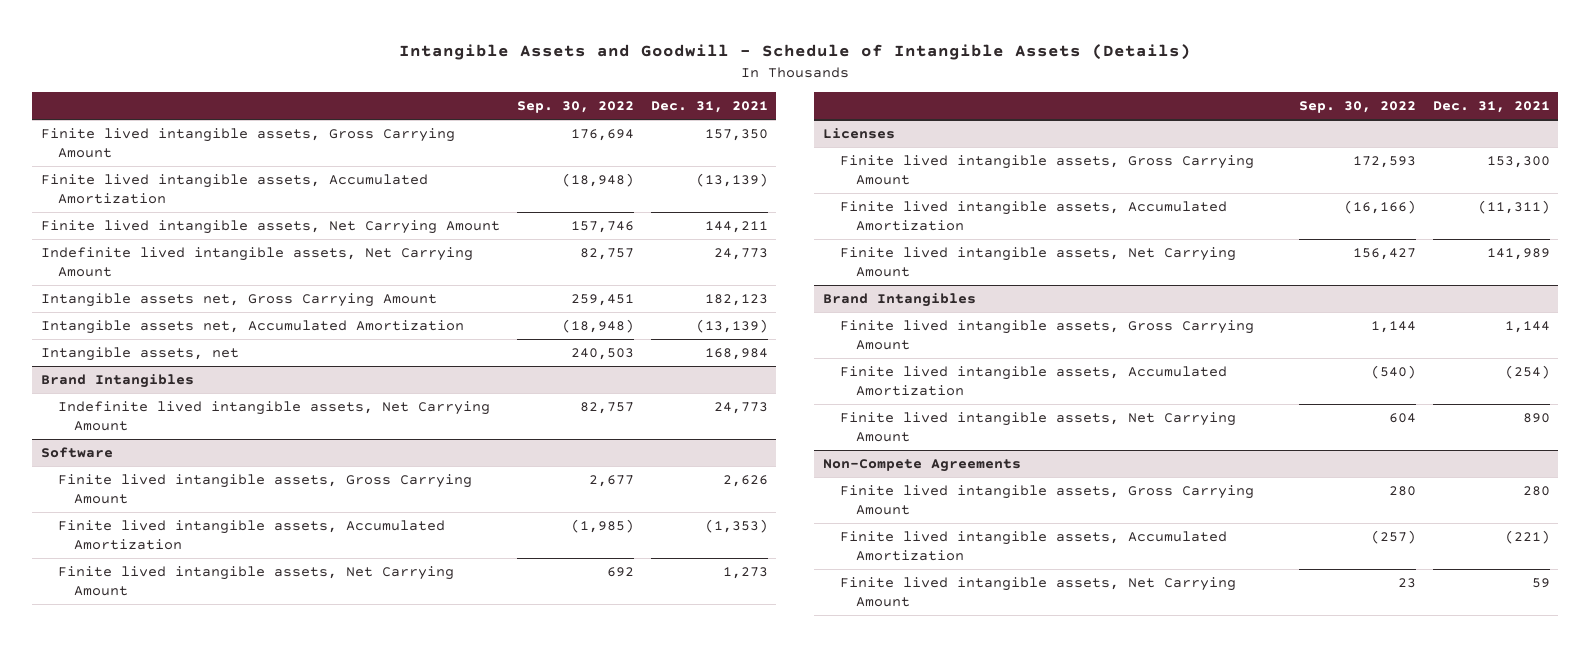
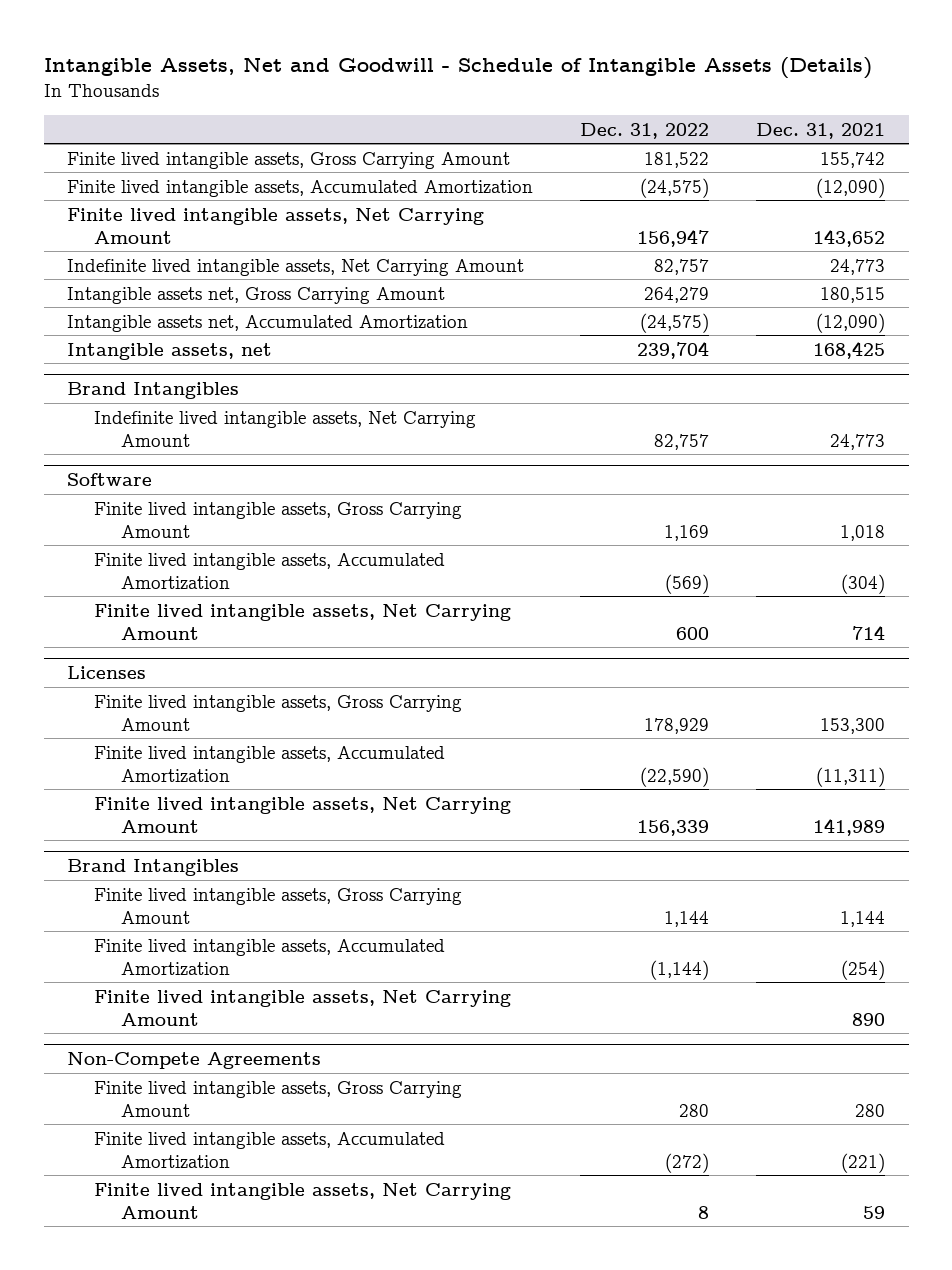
- Intangible Assets and Goodwill - Schedule of Intangible Assets (Details)
+ Intangible Assets, Net and Goodwill - Schedule of Intangible Assets (Details)
- | Sep. 30, 2022 | Dec. 31, 2021
+ | Dec. 31, 2022 | Dec. 31, 2021
- Finite lived intangible assets, Gross Carrying Amount | 176,694 | 157,350
- Finite lived intangible assets, Accumulated Amortization | (18,948) | (13,139)
- Finite lived intangible assets, Net Carrying Amount | 157,746 | 144,211
+ Finite lived intangible assets, Gross Carrying Amount | 181,522 | 155,742
+ Finite lived intangible assets, Accumulated Amortization | (24,575) | (12,090)
+ Finite lived intangible assets, Net Carrying Amount | 156,947 | 143,652
- Intangible assets net, Gross Carrying Amount | 259,451 | 182,123
- Intangible assets net, Accumulated Amortization | (18,948) | (13,139)
- Intangible assets, net | 240,503 | 168,984
+ Intangible assets net, Gross Carrying Amount | 264,279 | 180,515
+ Intangible assets net, Accumulated Amortization | (24,575) | (12,090)
+ Intangible assets, net | 239,704 | 168,425
@ Software
- Finite lived intangible assets, Gross Carrying Amount | 2,677 | 2,626
- Finite lived intangible assets, Accumulated Amortization | (1,985) | (1,353)
- Finite lived intangible assets, Net Carrying Amount | 692 | 1,273
+ Finite lived intangible assets, Gross Carrying Amount | 1,169 | 1,018
+ Finite lived intangible assets, Accumulated Amortization | (569) | (304)
+ Finite lived intangible assets, Net Carrying Amount | 600 | 714

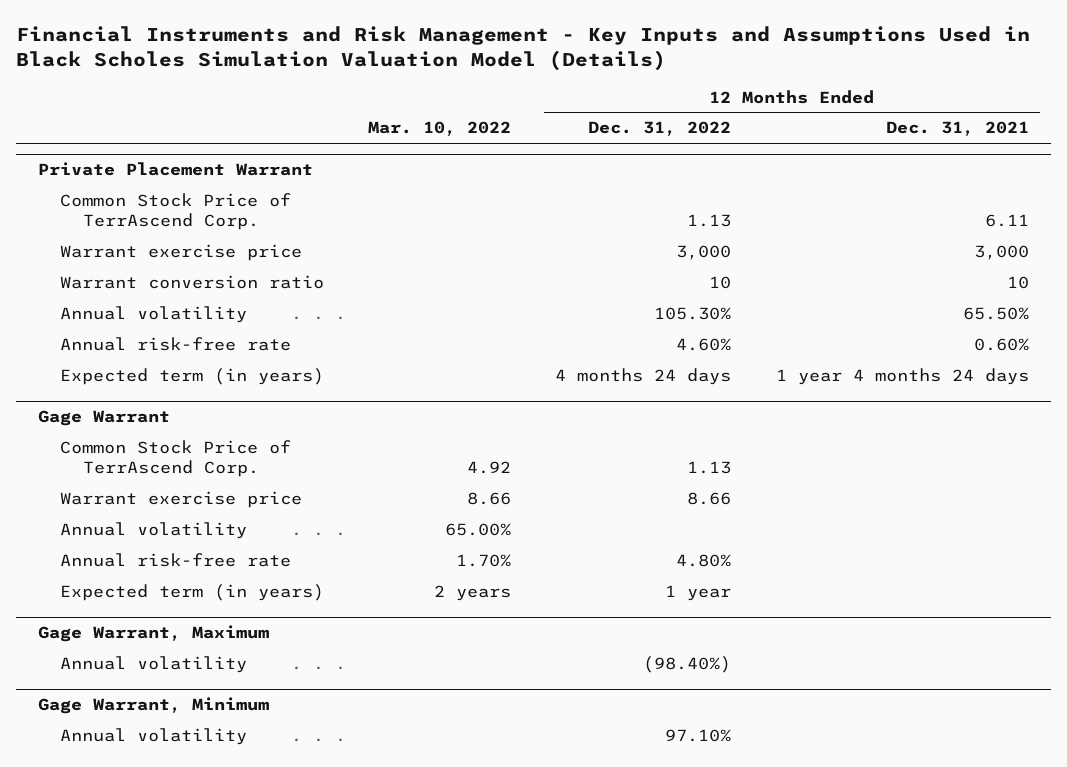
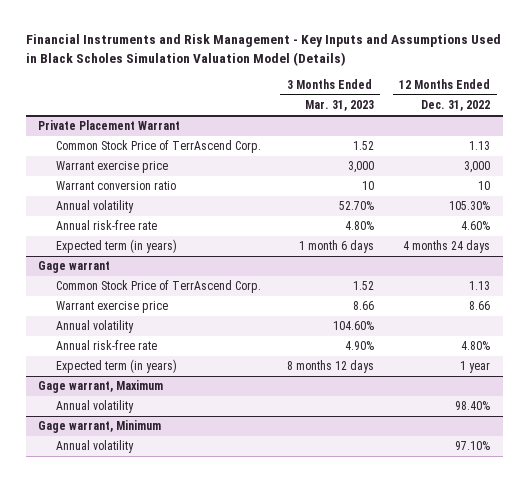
- | Mar. 10, 2022 | 12 Months Ended Dec. 31, 2022 | 12 Months Ended Dec. 31, 2021
+ | 3 Months Ended Mar. 31, 2023 | 12 Months Ended Dec. 31, 2022
- Gage Warrant
+ Gage warrant
- Gage Warrant, Maximum
- Annual volatility | | (98.40%) |
- Gage Warrant, Minimum
+ Gage warrant, Maximum
+ Annual volatility | | 98.40%
+ Gage warrant, Minimum

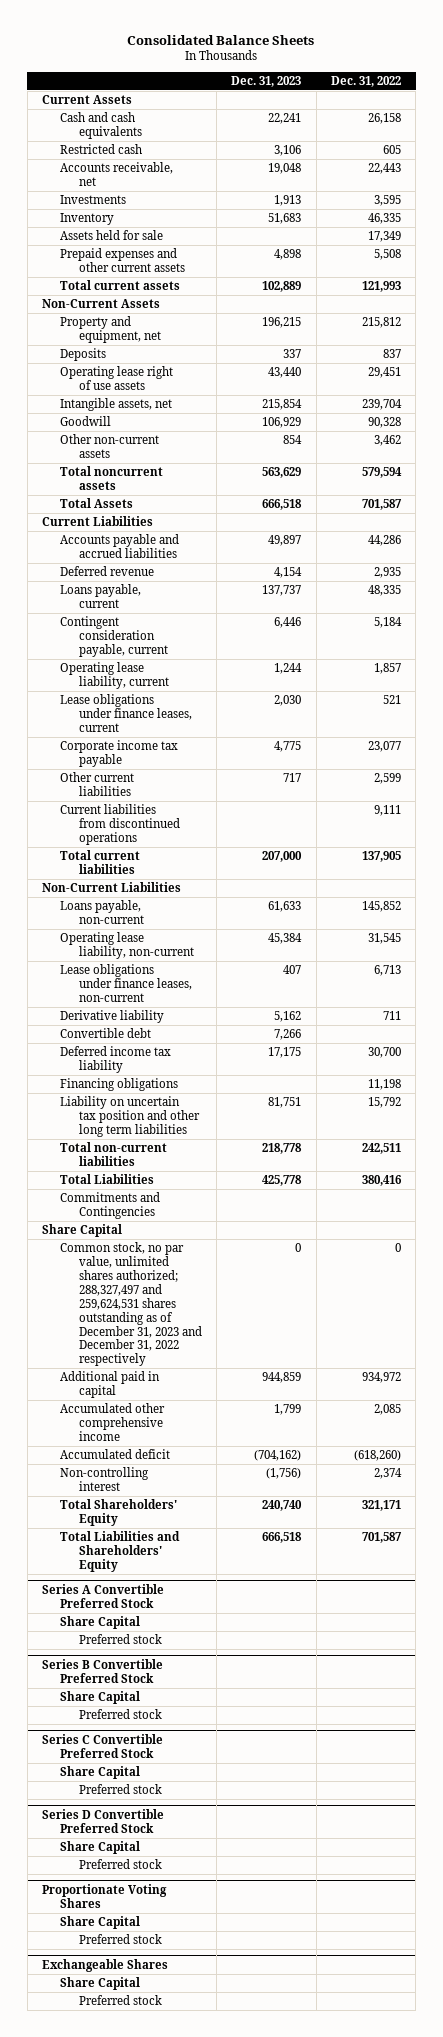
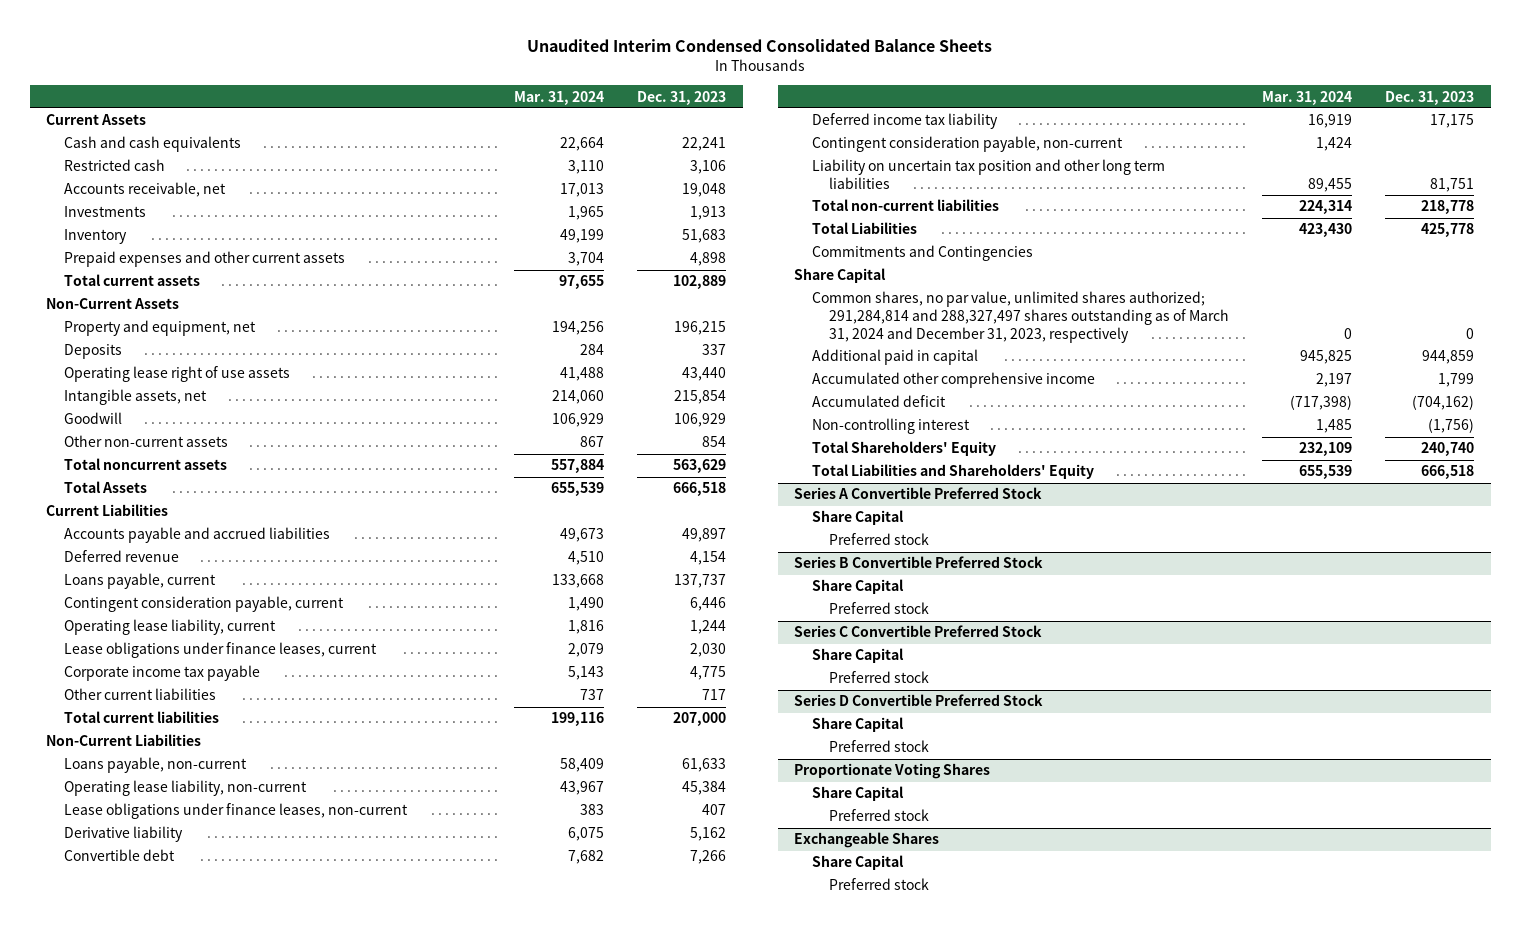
- Consolidated Balance Sheets
+ Unaudited Interim Condensed Consolidated Balance Sheets
- | Dec. 31, 2023 | Dec. 31, 2022
+ | Mar. 31, 2024 | Dec. 31, 2023
- Assets held for sale | | 17,349
- Current liabilities from discontinued operations | | 9,111
- Financing obligations | | 11,198
+ Contingent consideration payable, non-current | 1,424 |
- Common stock, no par value, unlimited shares authorized; 288,327,497 and 259,624,531 shares outstanding as of December 31, 2023 and December 31, 2022 respectively | 0 | 0
+ Common shares, no par value, unlimited shares authorized; 291,284,814 and 288,327,497 shares outstanding as of March 31, 2024 and December 31, 2023, respectively | 0 | 0

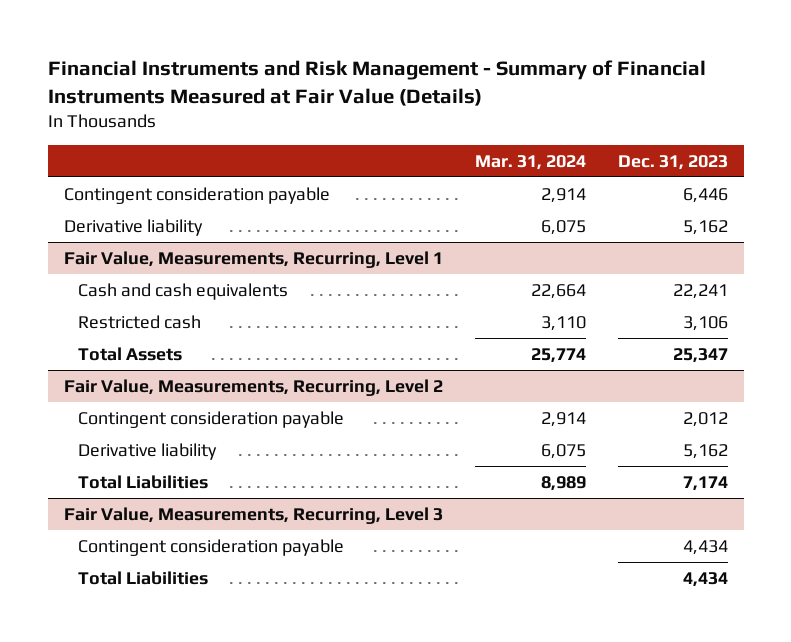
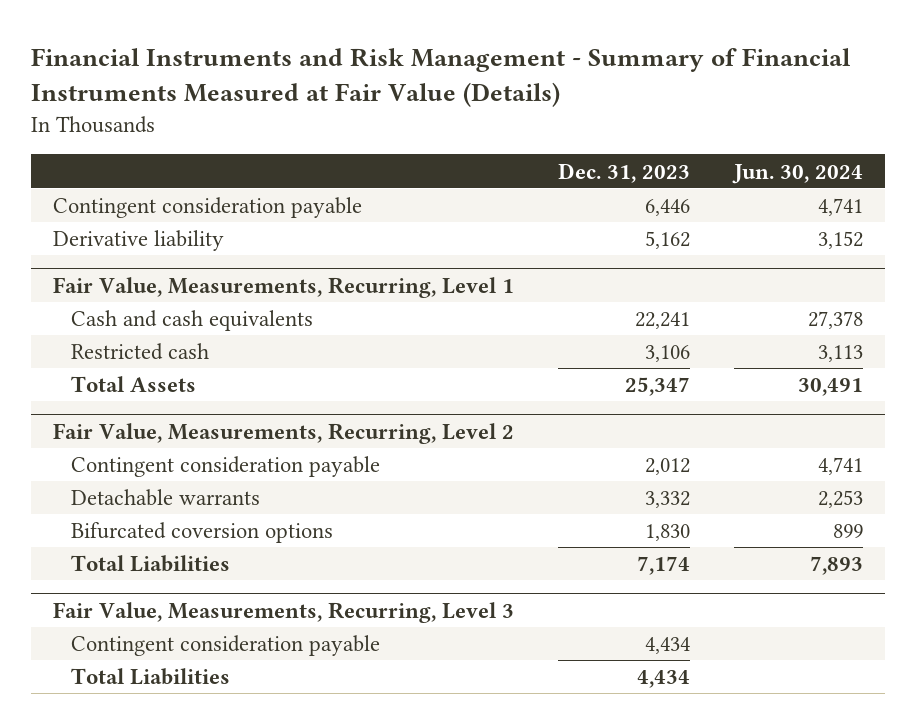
- | Mar. 31, 2024 | Dec. 31, 2023
+ | Dec. 31, 2023 | Jun. 30, 2024
@ Fair Value, Measurements, Recurring, Level 2
- Derivative liability | 6,075 | 5,162
+ Detachable warrants | 3,332 | 2,253
+ Bifurcated coversion options | 1,830 | 899

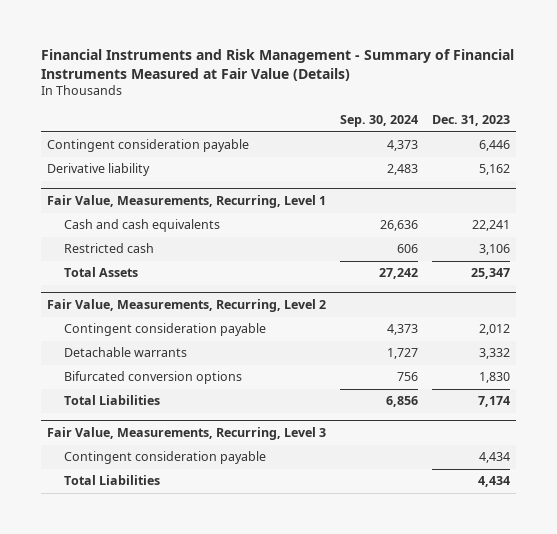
- | Dec. 31, 2023 | Jun. 30, 2024
+ | Sep. 30, 2024 | Dec. 31, 2023
@ Fair Value, Measurements, Recurring, Level 2
- Bifurcated coversion options | 1,830 | 899
+ Bifurcated conversion options | 756 | 1,830

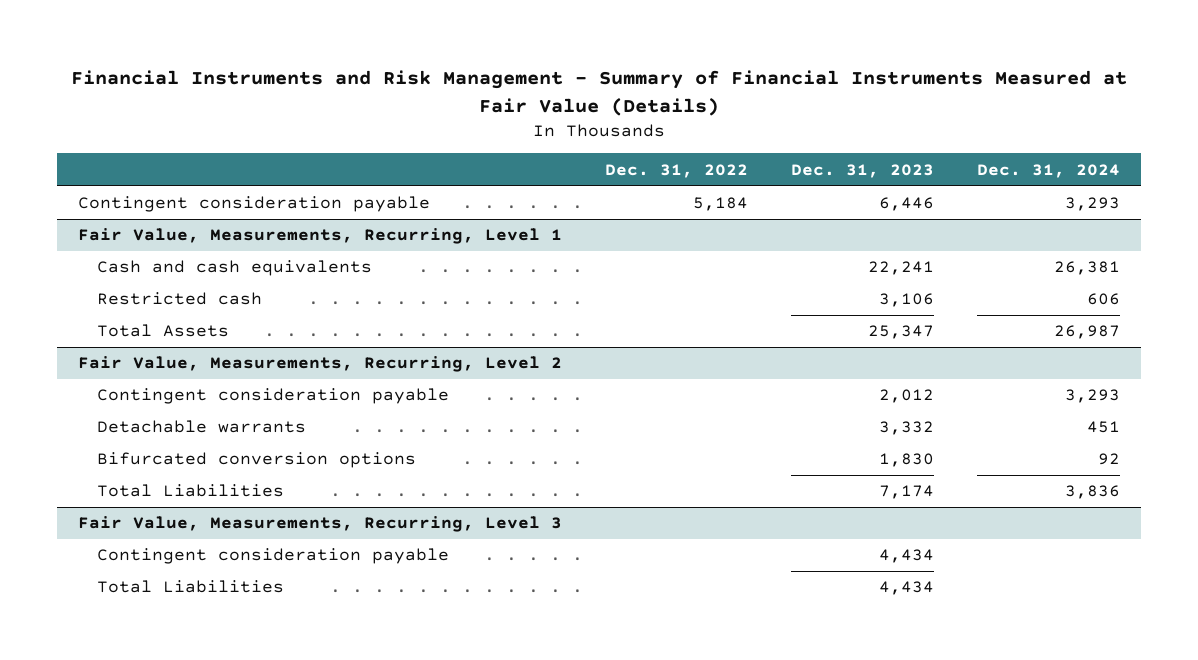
- | Sep. 30, 2024 | Dec. 31, 2023
+ | Dec. 31, 2022 | Dec. 31, 2023 | Dec. 31, 2024
- Derivative liability | 2,483 | 5,162

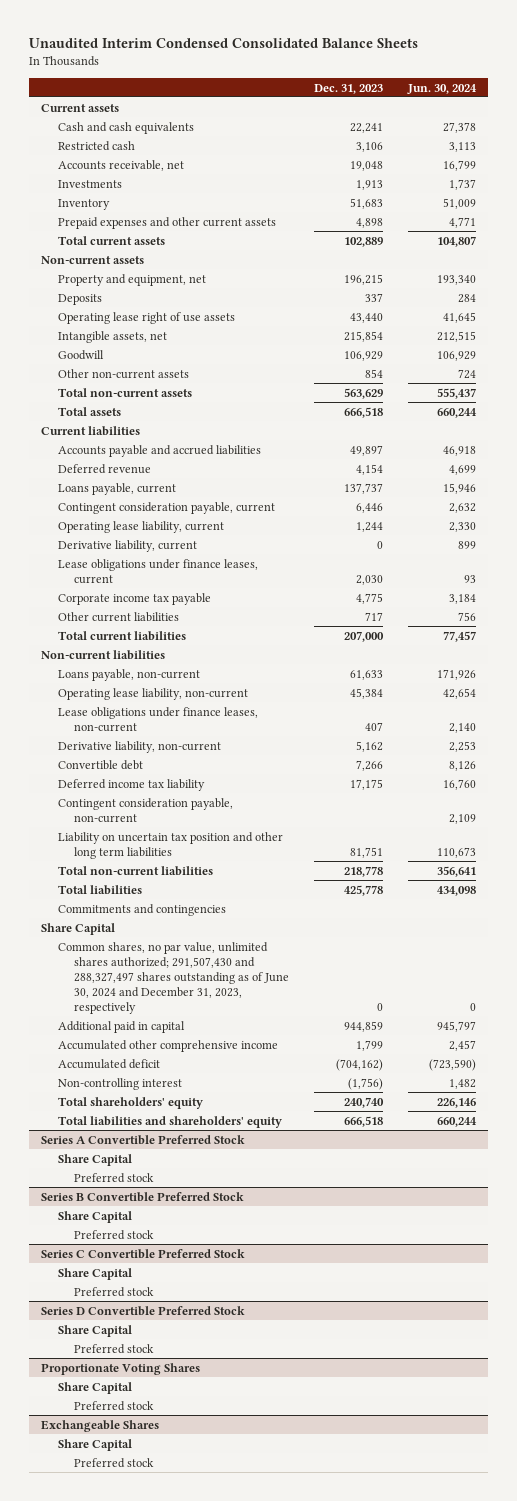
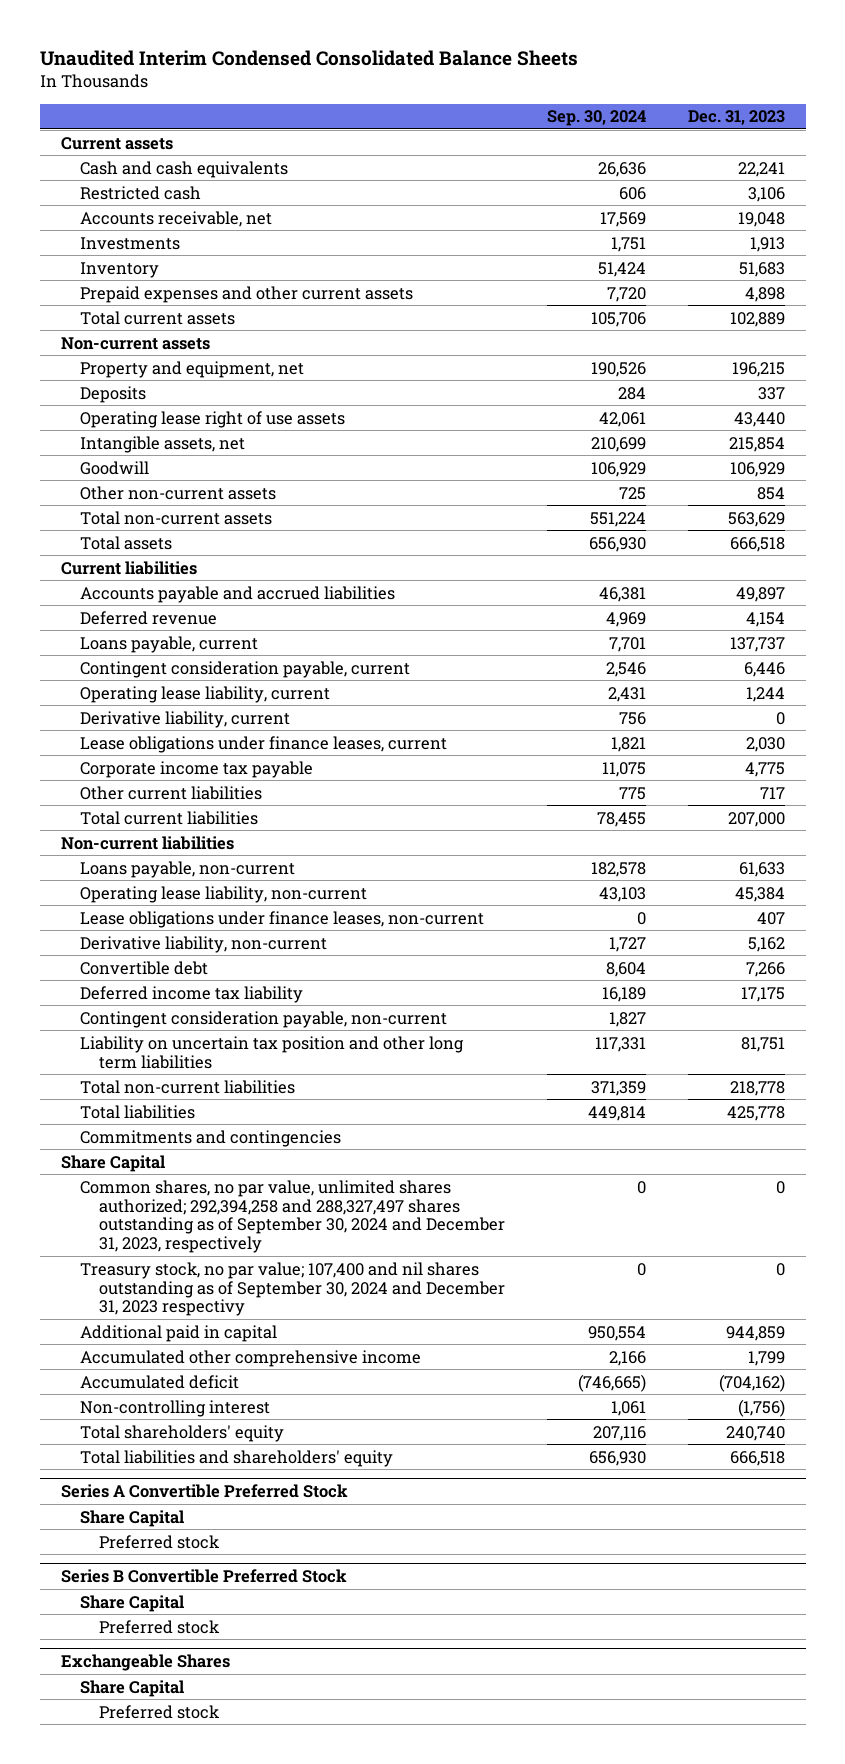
- | Dec. 31, 2023 | Jun. 30, 2024
+ | Sep. 30, 2024 | Dec. 31, 2023
- Common shares, no par value, unlimited shares authorized; 291,507,430 and 288,327,497 shares outstanding as of June 30, 2024 and December 31, 2023, respectively | 0 | 0
+ Common shares, no par value, unlimited shares authorized; 292,394,258 and 288,327,497 shares outstanding as of September 30, 2024 and December 31, 2023, respectively | 0 | 0
+ Treasury stock, no par value; 107,400 and nil shares outstanding as of September 30, 2024 and December 31, 2023 respectivy | 0 | 0
- Series C Convertible Preferred Stock
- Share Capital
- Preferred stock
- Series D Convertible Preferred Stock
- Share Capital
- Preferred stock
- Proportionate Voting Shares
- Share Capital
- Preferred stock

